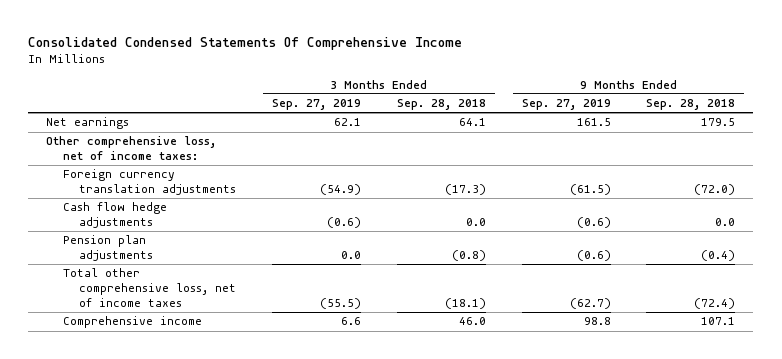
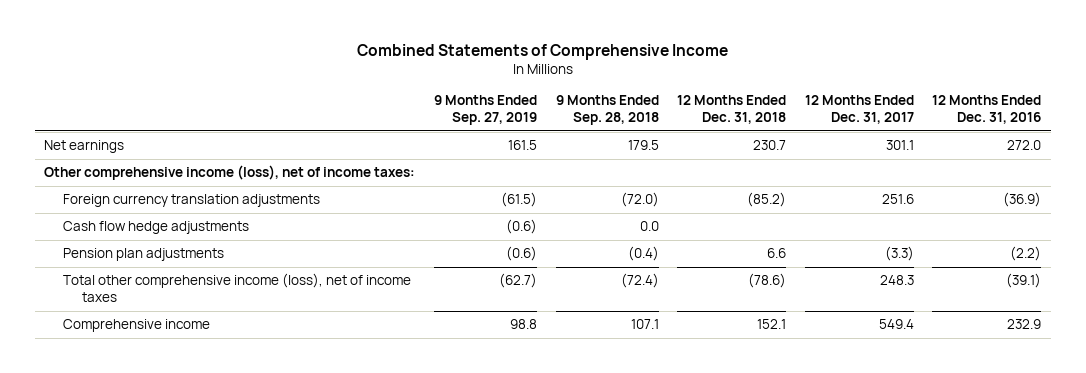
- Consolidated Condensed Statements Of Comprehensive Income
+ Combined Statements of Comprehensive Income
- | 3 Months Ended Sep. 27, 2019 | 3 Months Ended Sep. 28, 2018 | 9 Months Ended Sep. 27, 2019 | 9 Months Ended Sep. 28, 2018
+ | 9 Months Ended Sep. 27, 2019 | 9 Months Ended Sep. 28, 2018 | 12 Months Ended Dec. 31, 2018 | 12 Months Ended Dec. 31, 2017 | 12 Months Ended Dec. 31, 2016
- Other comprehensive loss, net of income taxes:
+ Other comprehensive income (loss), net of income taxes:
- Total other comprehensive loss, net of income taxes | (55.5) | (18.1) | (62.7) | (72.4)
+ Total other comprehensive income (loss), net of income taxes | (62.7) | (72.4) | (78.6) | 248.3 | (39.1)

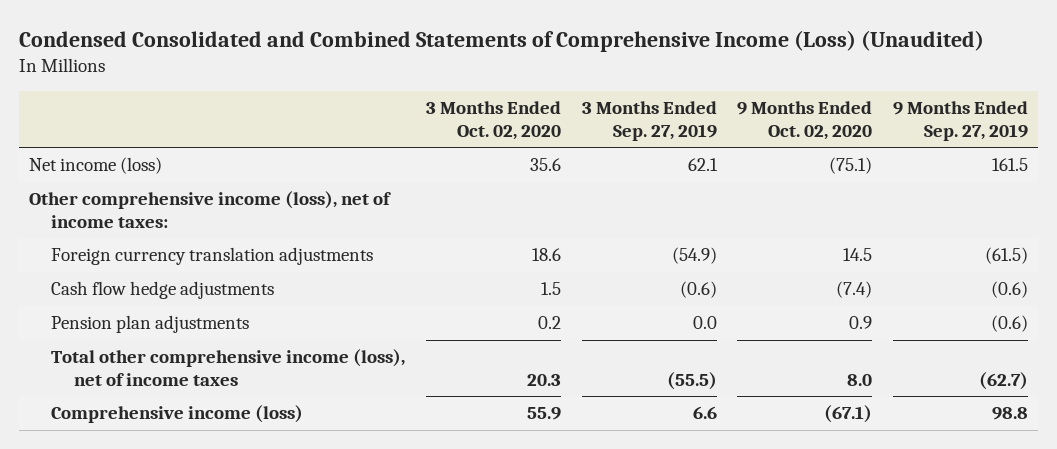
- Combined Statements of Comprehensive Income
+ Condensed Consolidated and Combined Statements of Comprehensive Income (Loss) (Unaudited)
- | 9 Months Ended Sep. 27, 2019 | 9 Months Ended Sep. 28, 2018 | 12 Months Ended Dec. 31, 2018 | 12 Months Ended Dec. 31, 2017 | 12 Months Ended Dec. 31, 2016
+ | 3 Months Ended Oct. 02, 2020 | 3 Months Ended Sep. 27, 2019 | 9 Months Ended Oct. 02, 2020 | 9 Months Ended Sep. 27, 2019
- Net earnings | 161.5 | 179.5 | 230.7 | 301.1 | 272.0
+ Net income (loss) | 35.6 | 62.1 | (75.1) | 161.5
- Comprehensive income | 98.8 | 107.1 | 152.1 | 549.4 | 232.9
+ Comprehensive income (loss) | 55.9 | 6.6 | (67.1) | 98.8

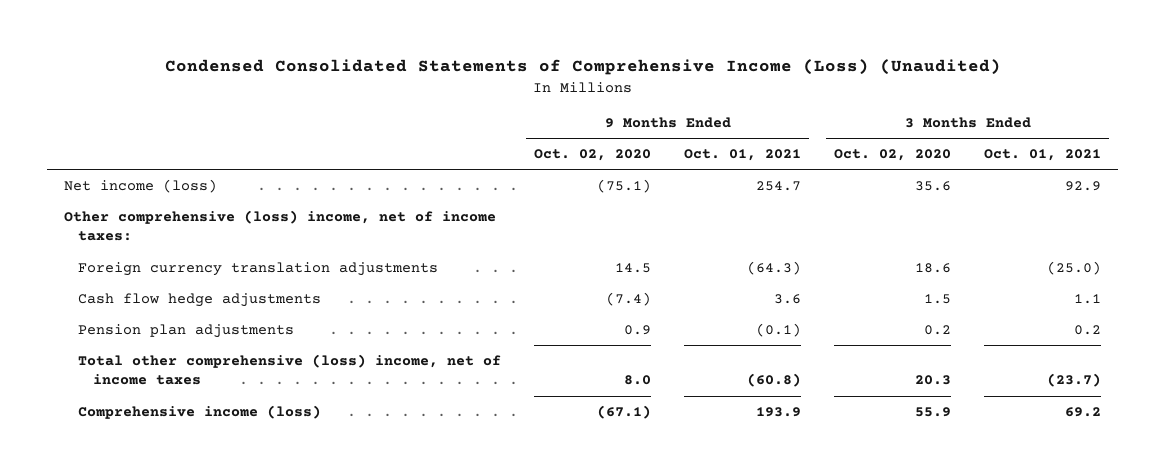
- Condensed Consolidated and Combined Statements of Comprehensive Income (Loss) (Unaudited)
+ Condensed Consolidated Statements of Comprehensive Income (Loss) (Unaudited)
- | 3 Months Ended Oct. 02, 2020 | 3 Months Ended Sep. 27, 2019 | 9 Months Ended Oct. 02, 2020 | 9 Months Ended Sep. 27, 2019
+ | 9 Months Ended Oct. 02, 2020 | 9 Months Ended Oct. 01, 2021 | 3 Months Ended Oct. 02, 2020 | 3 Months Ended Oct. 01, 2021
- Other comprehensive income (loss), net of income taxes:
+ Other comprehensive (loss) income, net of income taxes:
- Total other comprehensive income (loss), net of income taxes | 20.3 | (55.5) | 8.0 | (62.7)
+ Total other comprehensive (loss) income, net of income taxes | 8.0 | (60.8) | 20.3 | (23.7)

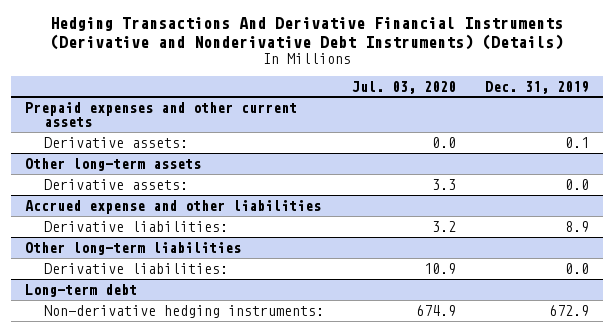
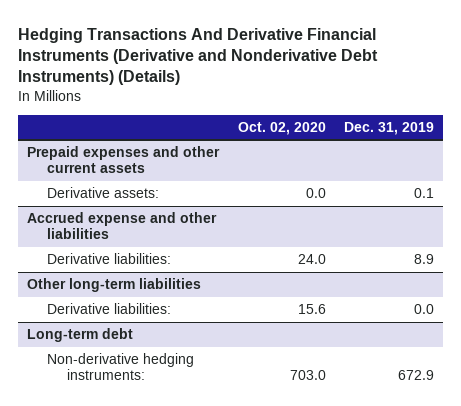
- | Jul. 03, 2020 | Dec. 31, 2019
+ | Oct. 02, 2020 | Dec. 31, 2019
- Other long-term assets
- Derivative assets: | 3.3 | 0.0

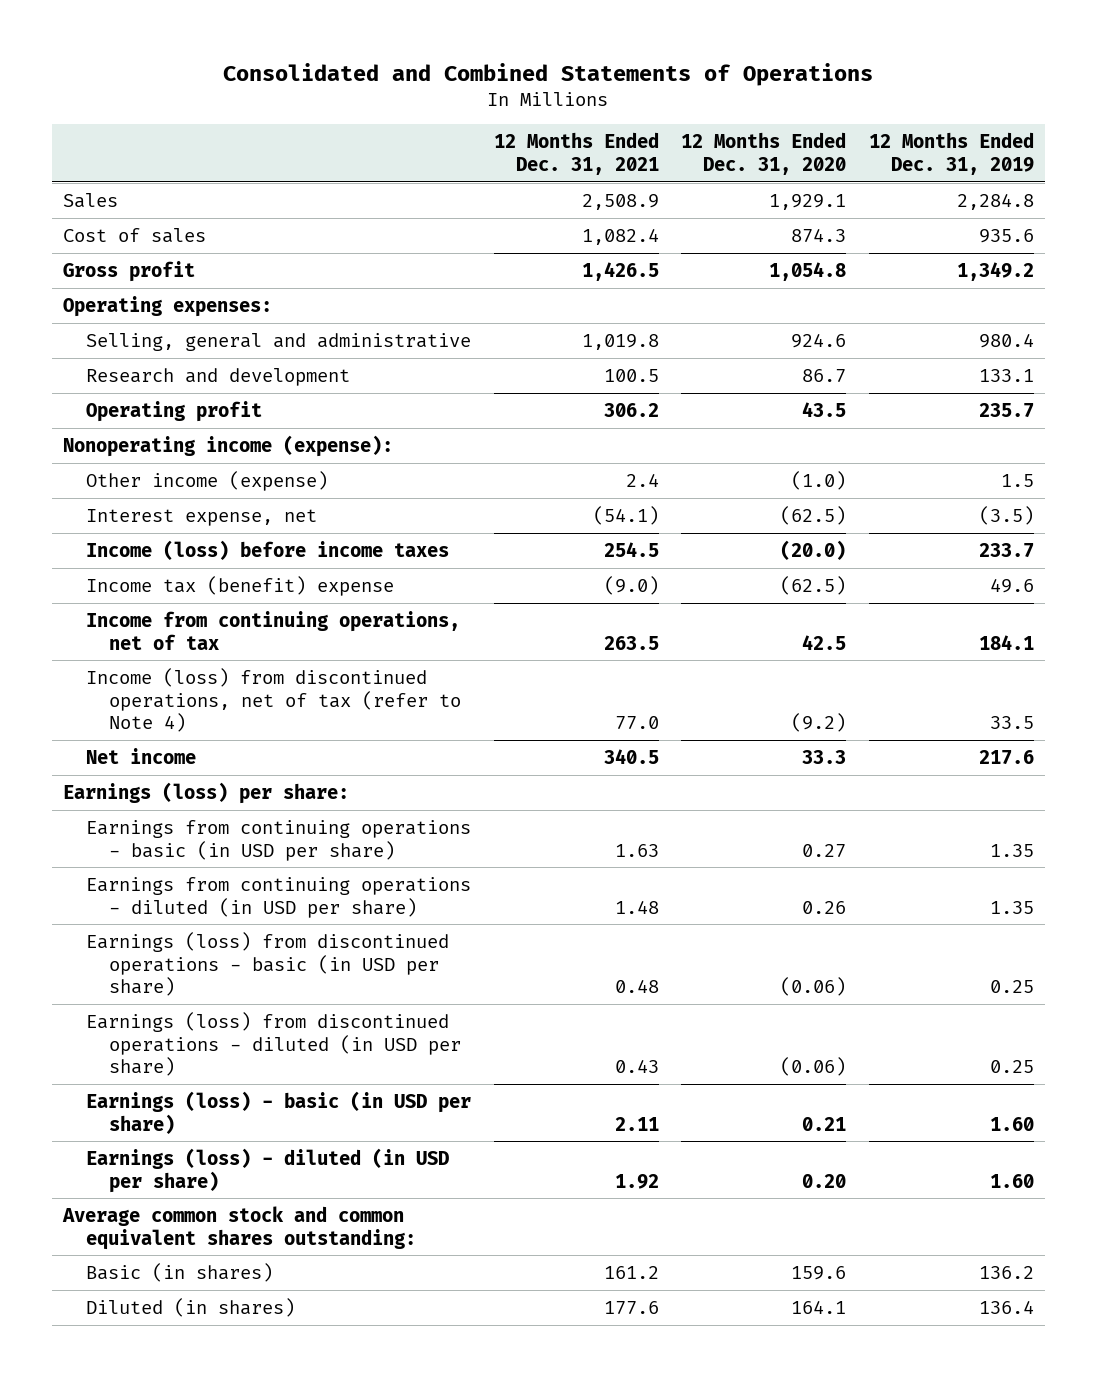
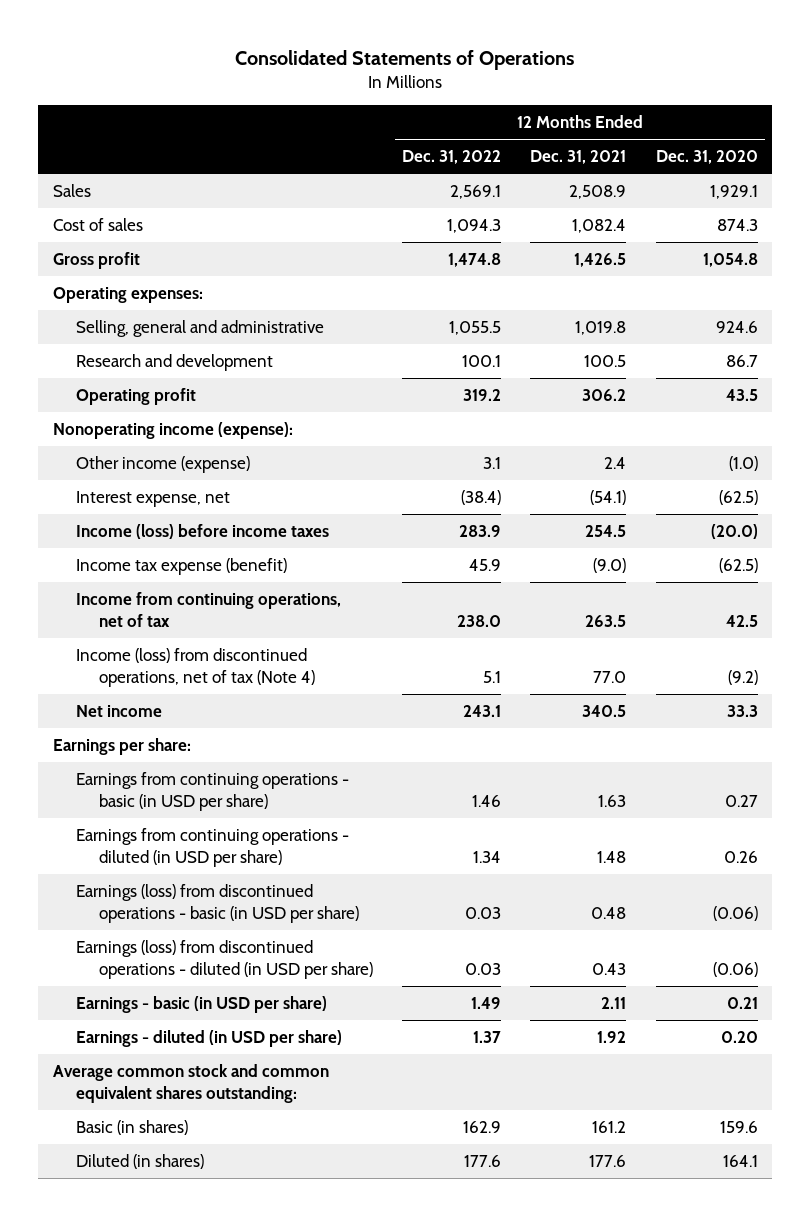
- Consolidated and Combined Statements of Operations
+ Consolidated Statements of Operations
- | 12 Months Ended Dec. 31, 2021 | 12 Months Ended Dec. 31, 2020 | 12 Months Ended Dec. 31, 2019
+ | 12 Months Ended Dec. 31, 2022 | 12 Months Ended Dec. 31, 2021 | 12 Months Ended Dec. 31, 2020
- Income tax (benefit) expense | (9.0) | (62.5) | 49.6
+ Income tax expense (benefit) | 45.9 | (9.0) | (62.5)
- Income (loss) from discontinued operations, net of tax (refer to Note 4) | 77.0 | (9.2) | 33.5
+ Income (loss) from discontinued operations, net of tax (Note 4) | 5.1 | 77.0 | (9.2)
- Earnings (loss) per share:
+ Earnings per share:
- Earnings (loss) - basic (in USD per share) | 2.11 | 0.21 | 1.60
- Earnings (loss) - diluted (in USD per share) | 1.92 | 0.20 | 1.60
+ Earnings - basic (in USD per share) | 1.49 | 2.11 | 0.21
+ Earnings - diluted (in USD per share) | 1.37 | 1.92 | 0.20

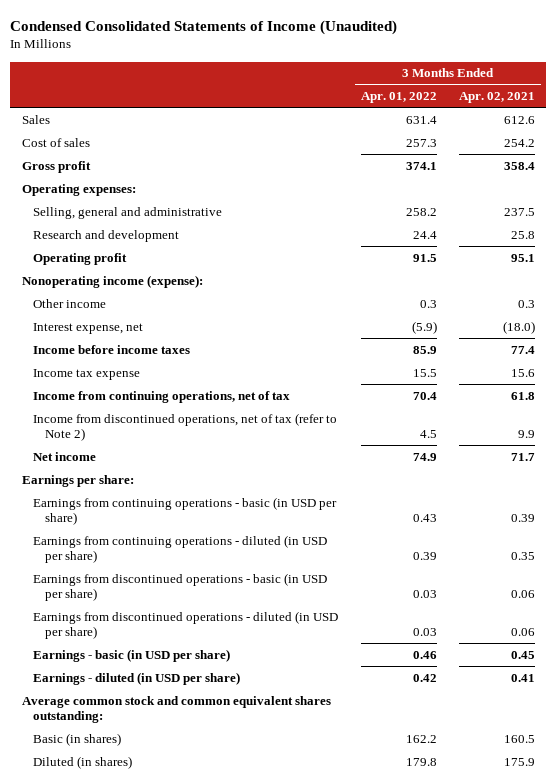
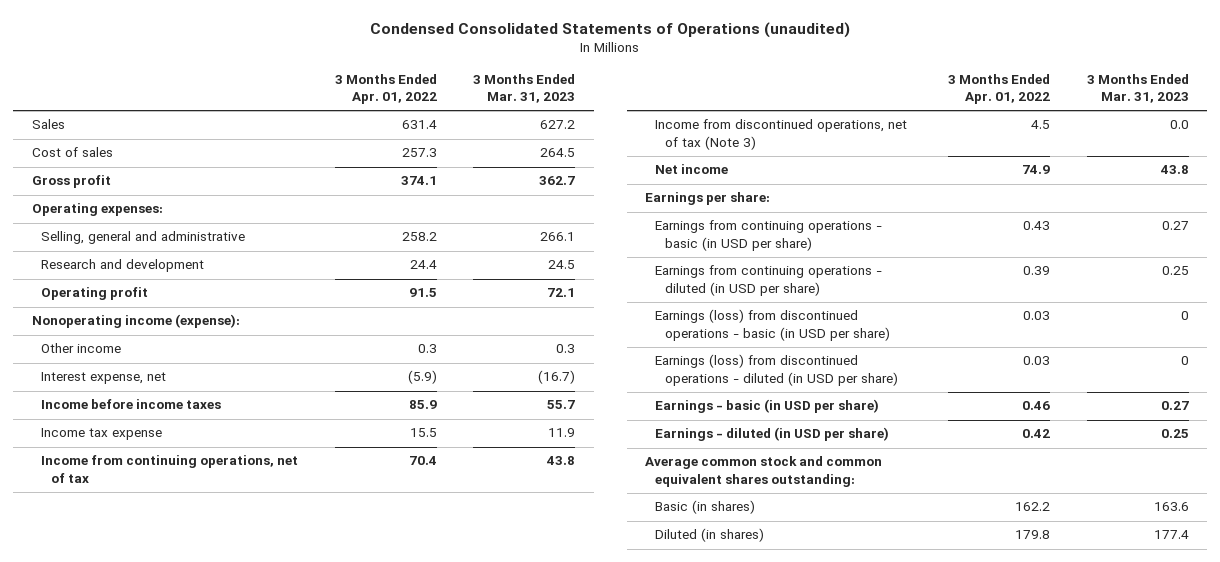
- Condensed Consolidated Statements of Income (Unaudited)
+ Condensed Consolidated Statements of Operations (unaudited)
- | 3 Months Ended Apr. 01, 2022 | 3 Months Ended Apr. 02, 2021
+ | 3 Months Ended Apr. 01, 2022 | 3 Months Ended Mar. 31, 2023
- Income from discontinued operations, net of tax (refer to Note 2) | 4.5 | 9.9
+ Income from discontinued operations, net of tax (Note 3) | 4.5 | 0.0
- Earnings from discontinued operations - basic (in USD per share) | 0.03 | 0.06
- Earnings from discontinued operations - diluted (in USD per share) | 0.03 | 0.06
+ Earnings (loss) from discontinued operations - basic (in USD per share) | 0.03 | 0
+ Earnings (loss) from discontinued operations - diluted (in USD per share) | 0.03 | 0

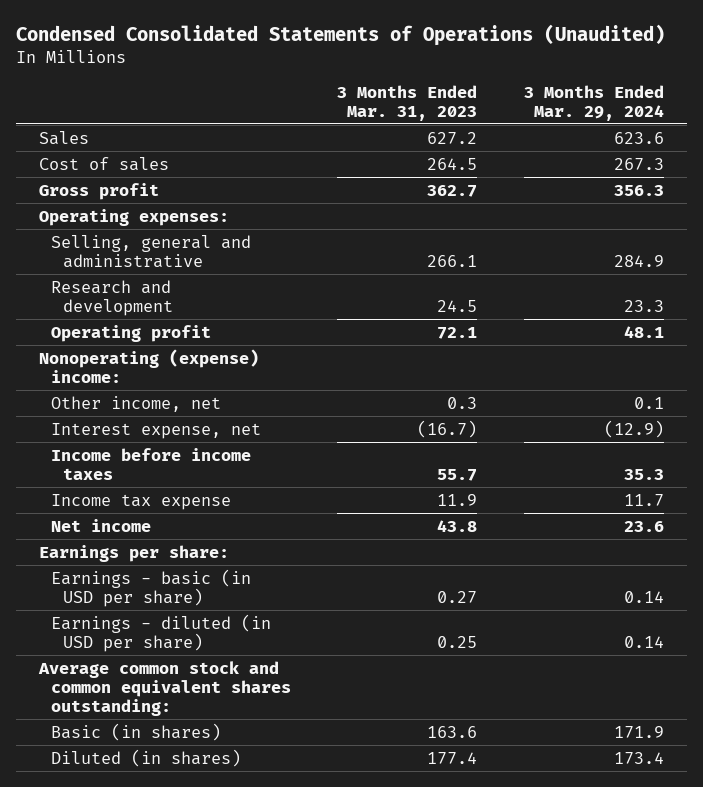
- Condensed Consolidated Statements of Operations (unaudited)
+ Condensed Consolidated Statements of Operations (Unaudited)
- | 3 Months Ended Apr. 01, 2022 | 3 Months Ended Mar. 31, 2023
+ | 3 Months Ended Mar. 31, 2023 | 3 Months Ended Mar. 29, 2024
- Nonoperating income (expense):
- Other income | 0.3 | 0.3
+ Nonoperating (expense) income:
+ Other income, net | 0.3 | 0.1
- Income from continuing operations, net of tax | 70.4 | 43.8
- Income from discontinued operations, net of tax (Note 3) | 4.5 | 0.0
- Earnings from continuing operations - basic (in USD per share) | 0.43 | 0.27
- Earnings from continuing operations - diluted (in USD per share) | 0.39 | 0.25
- Earnings (loss) from discontinued operations - basic (in USD per share) | 0.03 | 0
- Earnings (loss) from discontinued operations - diluted (in USD per share) | 0.03 | 0

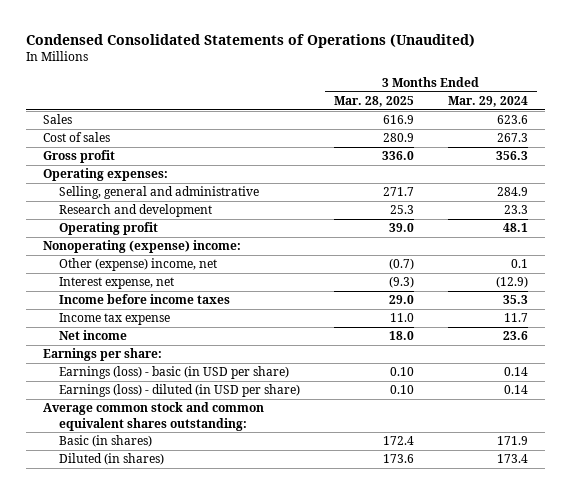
- | 3 Months Ended Mar. 31, 2023 | 3 Months Ended Mar. 29, 2024
+ | 3 Months Ended Mar. 28, 2025 | 3 Months Ended Mar. 29, 2024
- Other income, net | 0.3 | 0.1
+ Other (expense) income, net | (0.7) | 0.1
- Earnings - basic (in USD per share) | 0.27 | 0.14
- Earnings - diluted (in USD per share) | 0.25 | 0.14
+ Earnings (loss) - basic (in USD per share) | 0.10 | 0.14
+ Earnings (loss) - diluted (in USD per share) | 0.10 | 0.14

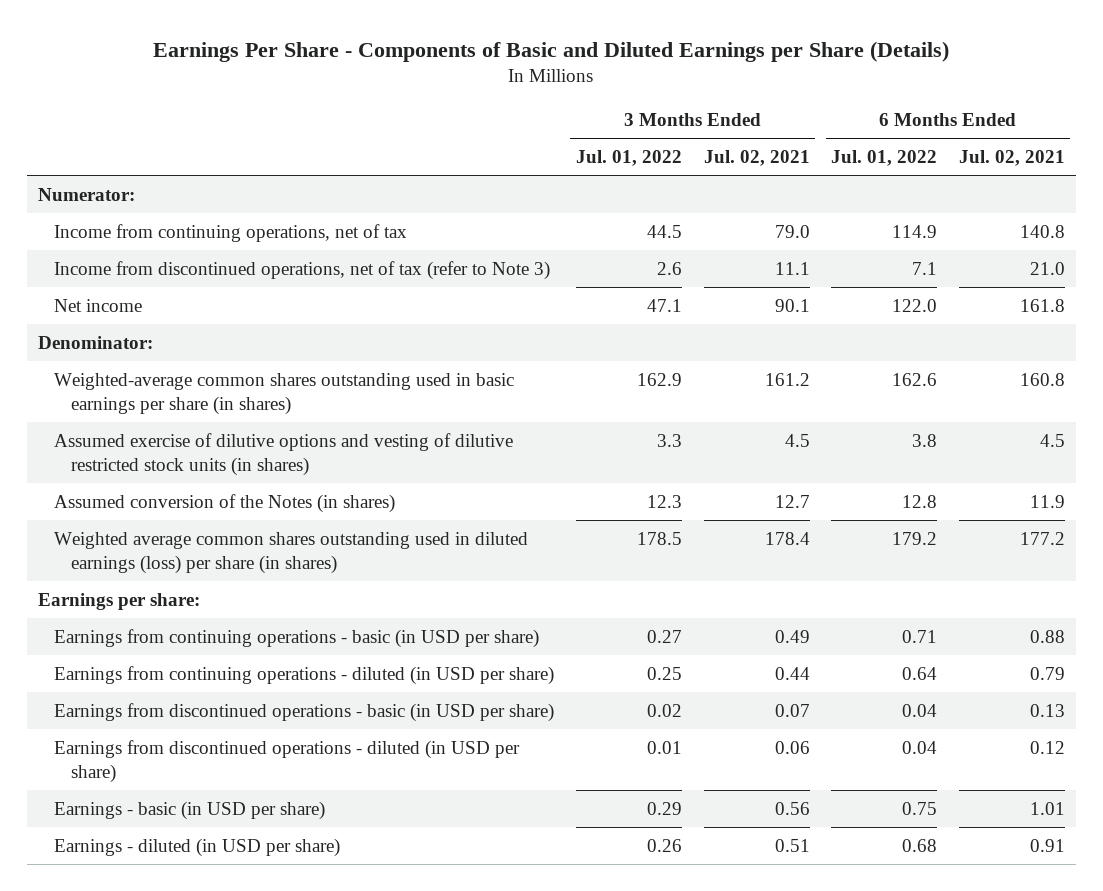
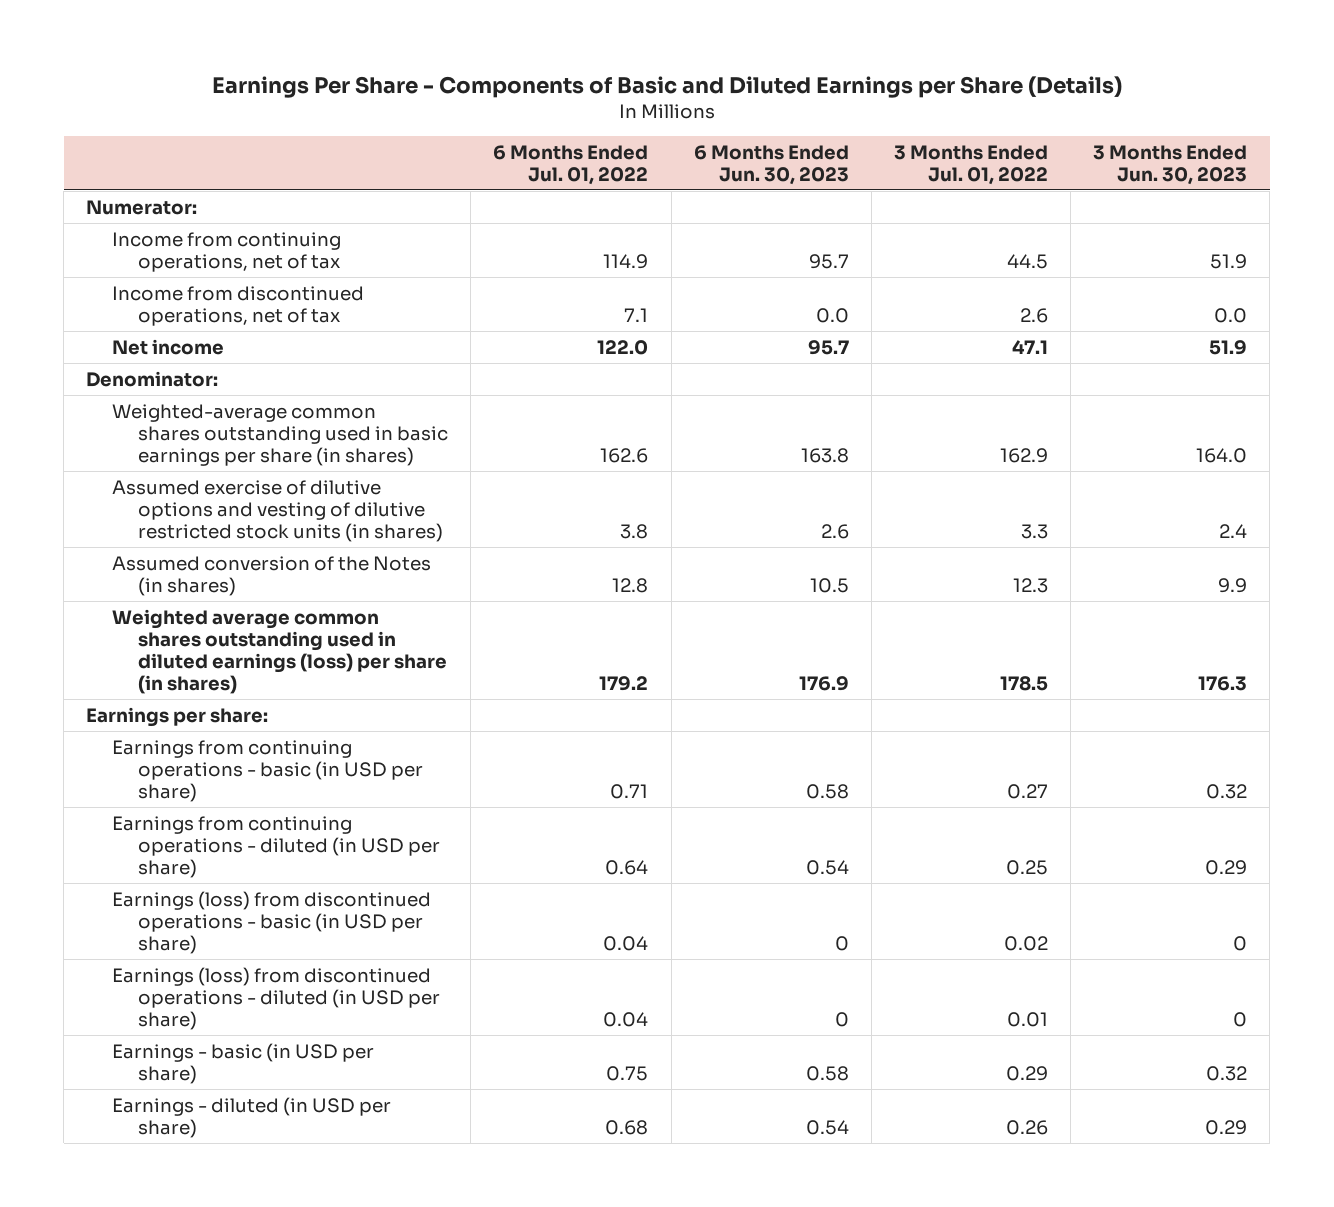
- | 3 Months Ended Jul. 01, 2022 | 3 Months Ended Jul. 02, 2021 | 6 Months Ended Jul. 01, 2022 | 6 Months Ended Jul. 02, 2021
+ | 6 Months Ended Jul. 01, 2022 | 6 Months Ended Jun. 30, 2023 | 3 Months Ended Jul. 01, 2022 | 3 Months Ended Jun. 30, 2023
- Income from discontinued operations, net of tax (refer to Note 3) | 2.6 | 11.1 | 7.1 | 21.0
+ Income from discontinued operations, net of tax | 7.1 | 0.0 | 2.6 | 0.0
- Earnings from discontinued operations - basic (in USD per share) | 0.02 | 0.07 | 0.04 | 0.13
- Earnings from discontinued operations - diluted (in USD per share) | 0.01 | 0.06 | 0.04 | 0.12
+ Earnings (loss) from discontinued operations - basic (in USD per share) | 0.04 | 0 | 0.02 | 0
+ Earnings (loss) from discontinued operations - diluted (in USD per share) | 0.04 | 0 | 0.01 | 0

